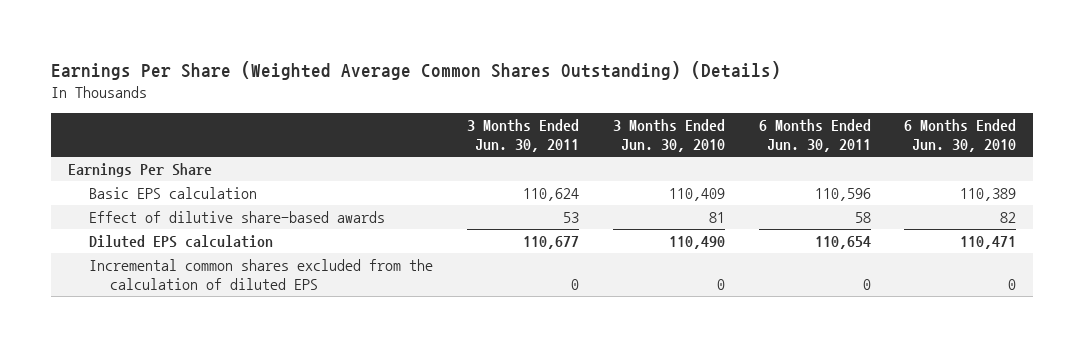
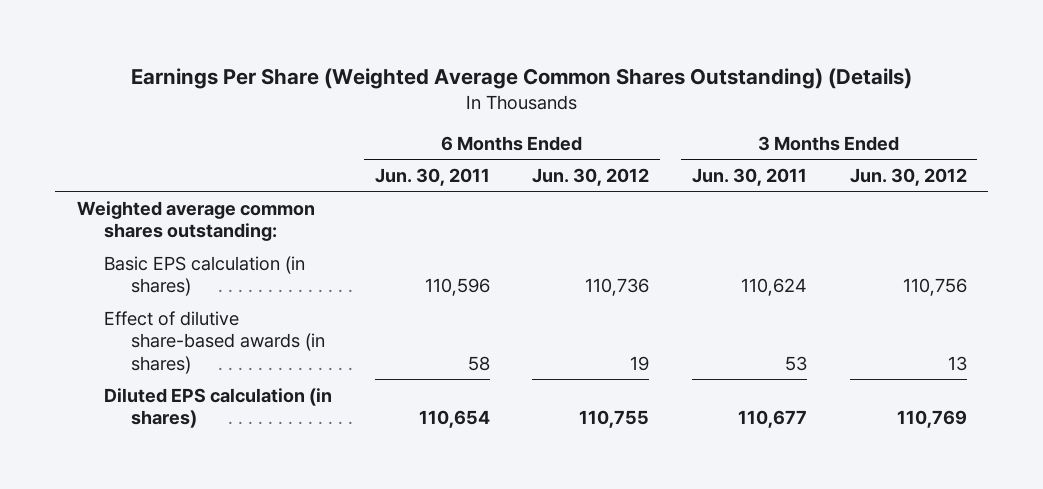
- | 3 Months Ended Jun. 30, 2011 | 3 Months Ended Jun. 30, 2010 | 6 Months Ended Jun. 30, 2011 | 6 Months Ended Jun. 30, 2010
+ | 6 Months Ended Jun. 30, 2011 | 6 Months Ended Jun. 30, 2012 | 3 Months Ended Jun. 30, 2011 | 3 Months Ended Jun. 30, 2012
- Earnings Per Share
- Basic EPS calculation | 110,624 | 110,409 | 110,596 | 110,389
- Effect of dilutive share-based awards | 53 | 81 | 58 | 82
- Diluted EPS calculation | 110,677 | 110,490 | 110,654 | 110,471
- Incremental common shares excluded from the calculation of diluted EPS | 0 | 0 | 0 | 0
+ Weighted average common shares outstanding:
+ Basic EPS calculation (in shares) | 110,596 | 110,736 | 110,624 | 110,756
+ Effect of dilutive share-based awards (in shares) | 58 | 19 | 53 | 13
+ Diluted EPS calculation (in shares) | 110,654 | 110,755 | 110,677 | 110,769

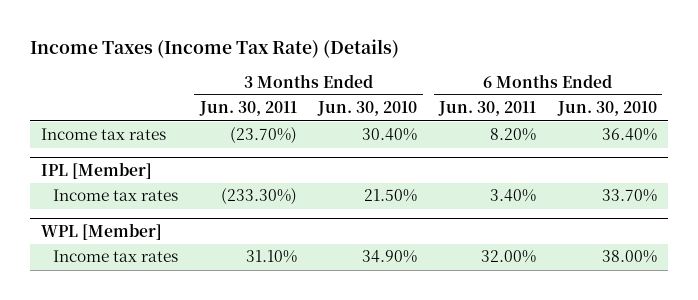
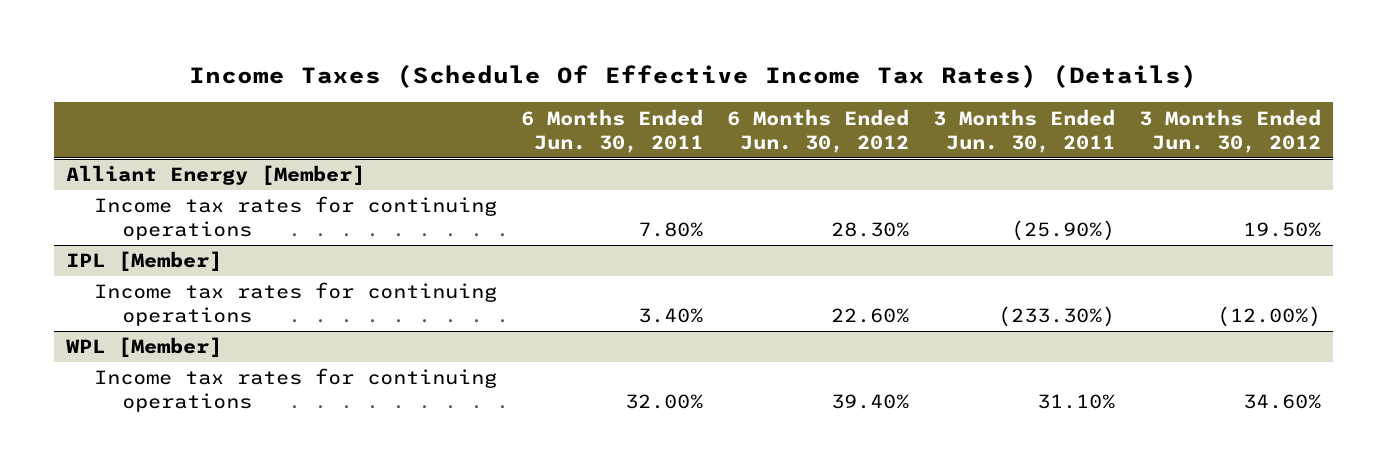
- Income Taxes (Income Tax Rate) (Details)
+ Income Taxes (Schedule Of Effective Income Tax Rates) (Details)
- | 3 Months Ended Jun. 30, 2011 | 3 Months Ended Jun. 30, 2010 | 6 Months Ended Jun. 30, 2011 | 6 Months Ended Jun. 30, 2010
+ | 6 Months Ended Jun. 30, 2011 | 6 Months Ended Jun. 30, 2012 | 3 Months Ended Jun. 30, 2011 | 3 Months Ended Jun. 30, 2012
- Income tax rates | (23.70%) | 30.40% | 8.20% | 36.40%
+ Alliant Energy [Member]
+ Income tax rates for continuing operations | 7.80% | 28.30% | (25.90%) | 19.50%
@ IPL [Member]
- Income tax rates | (233.30%) | 21.50% | 3.40% | 33.70%
+ Income tax rates for continuing operations | 3.40% | 22.60% | (233.30%) | (12.00%)
@ WPL [Member]
- Income tax rates | 31.10% | 34.90% | 32.00% | 38.00%
+ Income tax rates for continuing operations | 32.00% | 39.40% | 31.10% | 34.60%

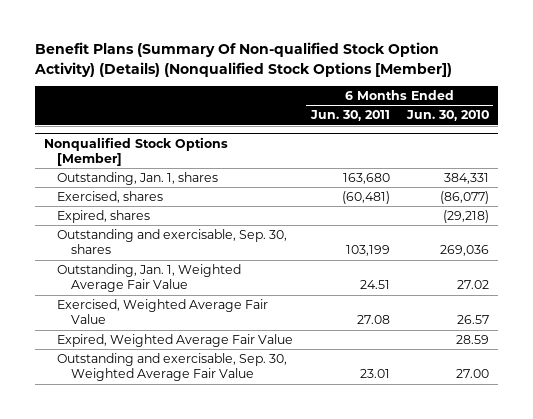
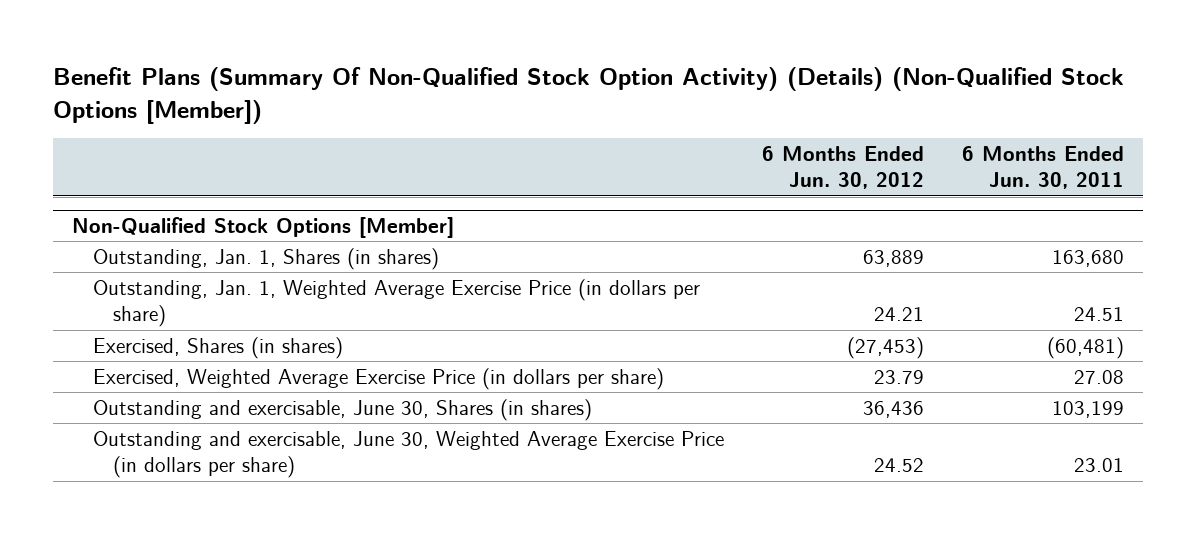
- Benefit Plans (Summary Of Non-qualified Stock Option Activity) (Details) (Nonqualified Stock Options [Member])
+ Benefit Plans (Summary Of Non-Qualified Stock Option Activity) (Details) (Non-Qualified Stock Options [Member])
- | 6 Months Ended Jun. 30, 2011 | 6 Months Ended Jun. 30, 2010
+ | 6 Months Ended Jun. 30, 2012 | 6 Months Ended Jun. 30, 2011
- Nonqualified Stock Options [Member]
- Outstanding, Jan. 1, shares | 163,680 | 384,331
- Exercised, shares | (60,481) | (86,077)
- Expired, shares | | (29,218)
- Outstanding and exercisable, Sep. 30, shares | 103,199 | 269,036
- Outstanding, Jan. 1, Weighted Average Fair Value | 24.51 | 27.02
- Exercised, Weighted Average Fair Value | 27.08 | 26.57
- Expired, Weighted Average Fair Value | | 28.59
- Outstanding and exercisable, Sep. 30, Weighted Average Fair Value | 23.01 | 27.00
+ Non-Qualified Stock Options [Member]
+ Outstanding, Jan. 1, Shares (in shares) | 63,889 | 163,680
+ Outstanding, Jan. 1, Weighted Average Exercise Price (in dollars per share) | 24.21 | 24.51
+ Exercised, Shares (in shares) | (27,453) | (60,481)
+ Exercised, Weighted Average Exercise Price (in dollars per share) | 23.79 | 27.08
+ Outstanding and exercisable, June 30, Shares (in shares) | 36,436 | 103,199
+ Outstanding and exercisable, June 30, Weighted Average Exercise Price (in dollars per share) | 24.52 | 23.01

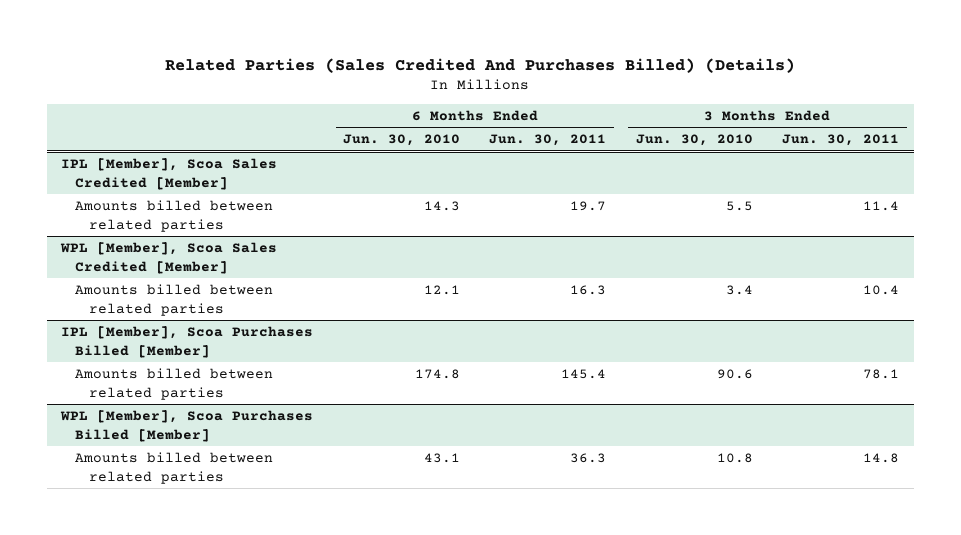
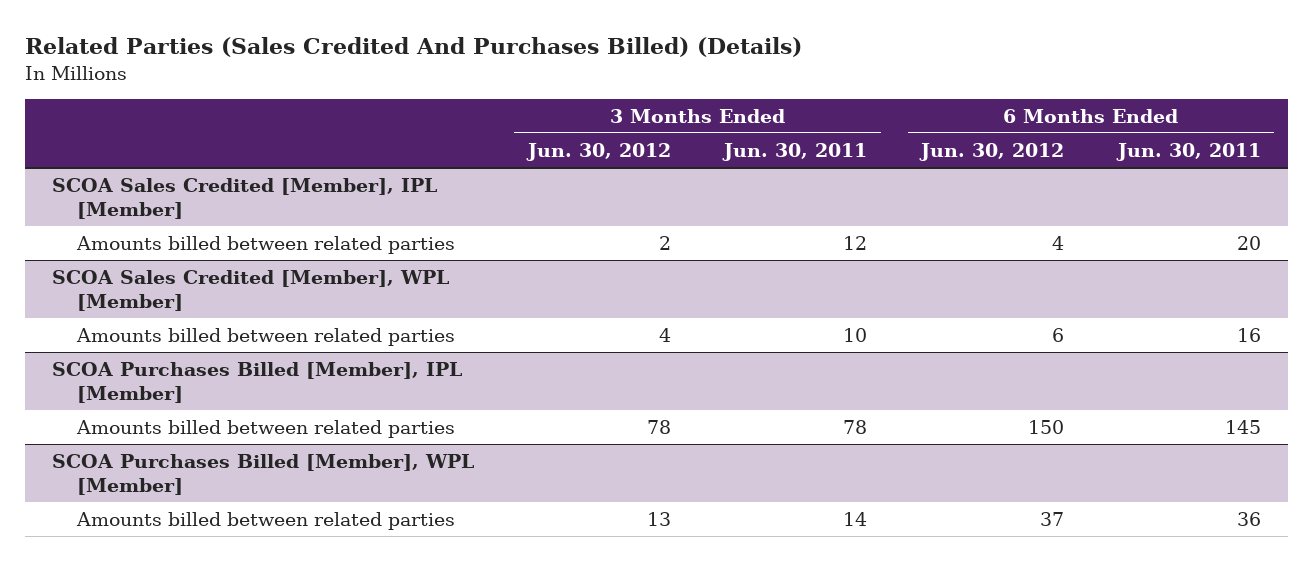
- | 6 Months Ended Jun. 30, 2010 | 6 Months Ended Jun. 30, 2011 | 3 Months Ended Jun. 30, 2010 | 3 Months Ended Jun. 30, 2011
+ | 3 Months Ended Jun. 30, 2012 | 3 Months Ended Jun. 30, 2011 | 6 Months Ended Jun. 30, 2012 | 6 Months Ended Jun. 30, 2011
- IPL [Member], Scoa Sales Credited [Member]
- Amounts billed between related parties | 14.3 | 19.7 | 5.5 | 11.4
- WPL [Member], Scoa Sales Credited [Member]
- Amounts billed between related parties | 12.1 | 16.3 | 3.4 | 10.4
- IPL [Member], Scoa Purchases Billed [Member]
- Amounts billed between related parties | 174.8 | 145.4 | 90.6 | 78.1
- WPL [Member], Scoa Purchases Billed [Member]
- Amounts billed between related parties | 43.1 | 36.3 | 10.8 | 14.8
+ SCOA Sales Credited [Member], IPL [Member]
+ Amounts billed between related parties | 2 | 12 | 4 | 20
+ SCOA Sales Credited [Member], WPL [Member]
+ Amounts billed between related parties | 4 | 10 | 6 | 16
+ SCOA Purchases Billed [Member], IPL [Member]
+ Amounts billed between related parties | 78 | 78 | 150 | 145
+ SCOA Purchases Billed [Member], WPL [Member]
+ Amounts billed between related parties | 13 | 14 | 37 | 36

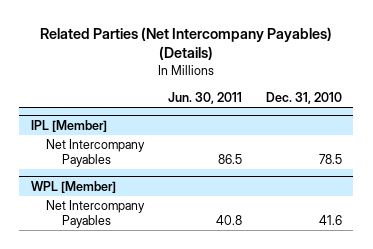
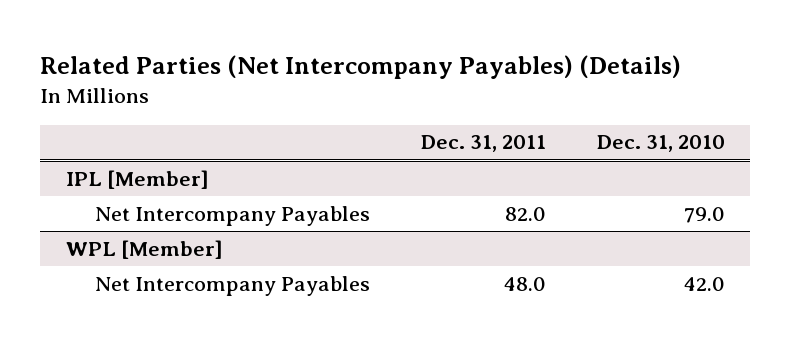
- | Jun. 30, 2011 | Dec. 31, 2010
+ | Dec. 31, 2011 | Dec. 31, 2010
@ IPL [Member]
- Net Intercompany Payables | 86.5 | 78.5
+ Net Intercompany Payables | 82.0 | 79.0
@ WPL [Member]
- Net Intercompany Payables | 40.8 | 41.6
+ Net Intercompany Payables | 48.0 | 42.0

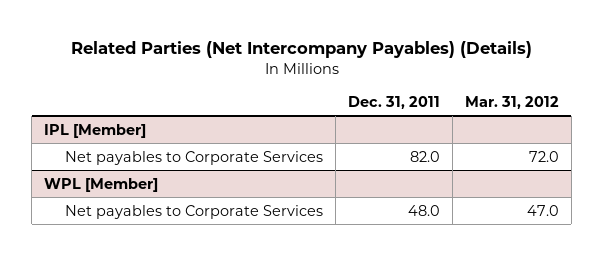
- | Dec. 31, 2011 | Dec. 31, 2010
+ | Dec. 31, 2011 | Mar. 31, 2012
@ IPL [Member]
- Net Intercompany Payables | 82.0 | 79.0
+ Net payables to Corporate Services | 82.0 | 72.0
@ WPL [Member]
- Net Intercompany Payables | 48.0 | 42.0
+ Net payables to Corporate Services | 48.0 | 47.0

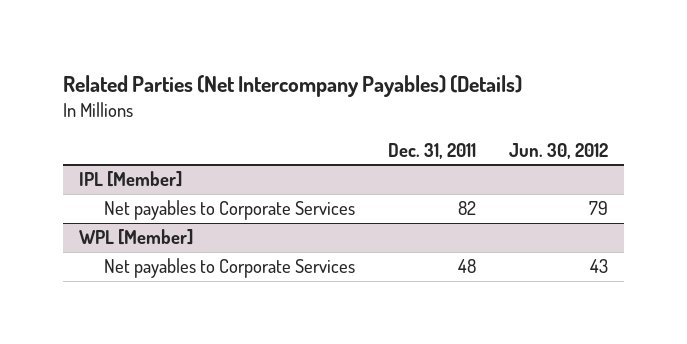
- | Dec. 31, 2011 | Mar. 31, 2012
+ | Dec. 31, 2011 | Jun. 30, 2012
@ IPL [Member]
- Net payables to Corporate Services | 82.0 | 72.0
+ Net payables to Corporate Services | 82 | 79
@ WPL [Member]
- Net payables to Corporate Services | 48.0 | 47.0
+ Net payables to Corporate Services | 48 | 43

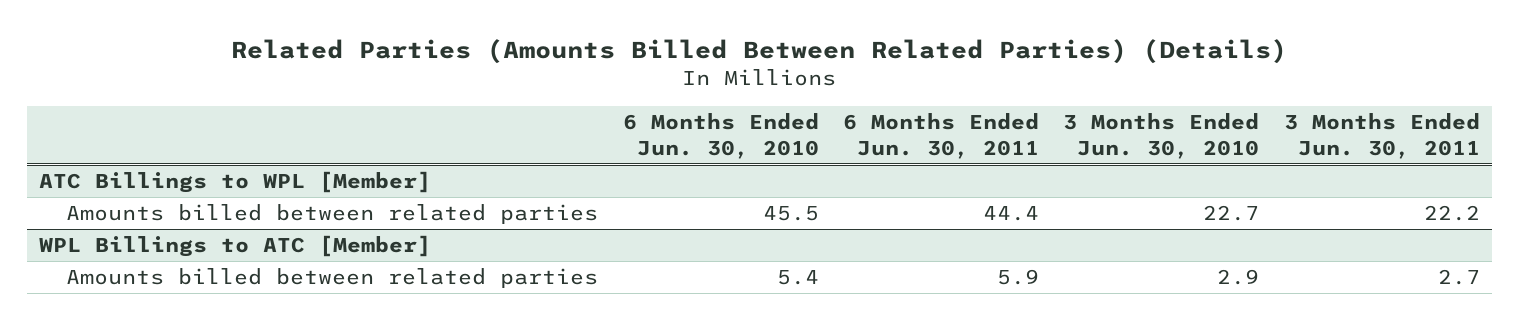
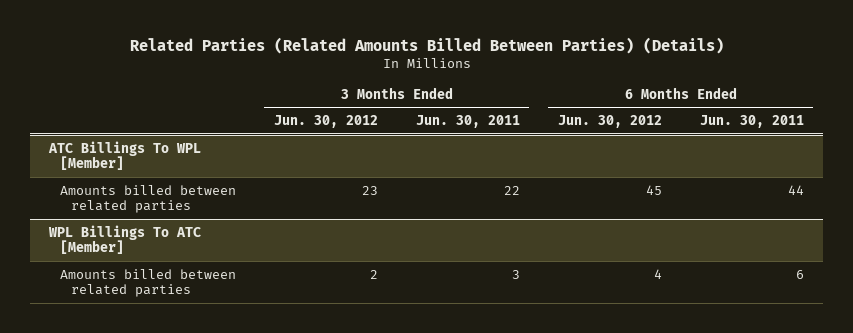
- Related Parties (Amounts Billed Between Related Parties) (Details)
+ Related Parties (Related Amounts Billed Between Parties) (Details)
- | 6 Months Ended Jun. 30, 2010 | 6 Months Ended Jun. 30, 2011 | 3 Months Ended Jun. 30, 2010 | 3 Months Ended Jun. 30, 2011
+ | 3 Months Ended Jun. 30, 2012 | 3 Months Ended Jun. 30, 2011 | 6 Months Ended Jun. 30, 2012 | 6 Months Ended Jun. 30, 2011
- ATC Billings to WPL [Member]
- Amounts billed between related parties | 45.5 | 44.4 | 22.7 | 22.2
- WPL Billings to ATC [Member]
- Amounts billed between related parties | 5.4 | 5.9 | 2.9 | 2.7
+ ATC Billings To WPL [Member]
+ Amounts billed between related parties | 23 | 22 | 45 | 44
+ WPL Billings To ATC [Member]
+ Amounts billed between related parties | 2 | 3 | 4 | 6

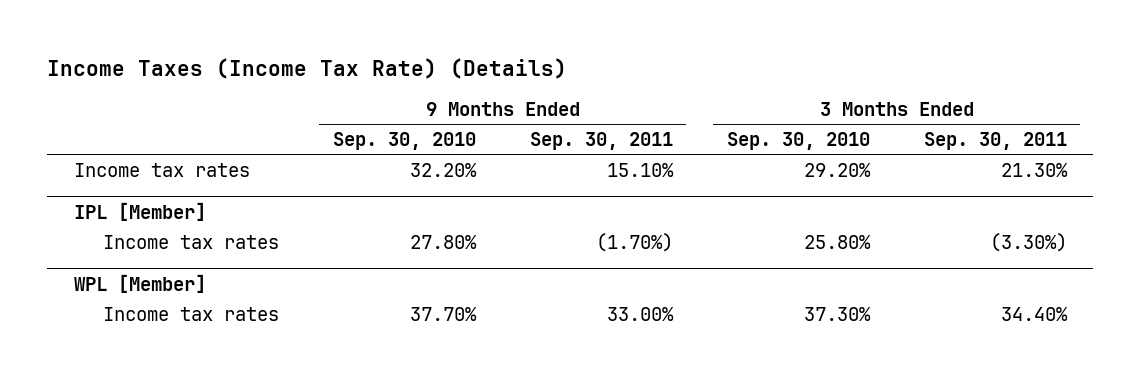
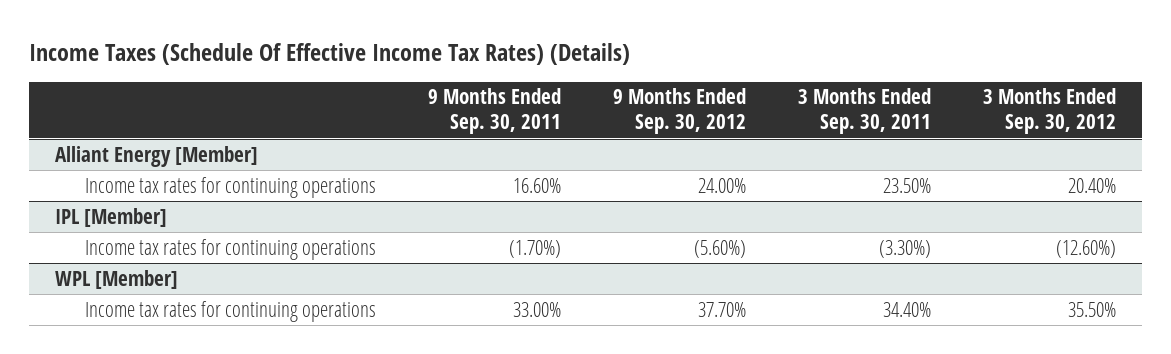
- Income Taxes (Income Tax Rate) (Details)
+ Income Taxes (Schedule Of Effective Income Tax Rates) (Details)
- | 9 Months Ended Sep. 30, 2010 | 9 Months Ended Sep. 30, 2011 | 3 Months Ended Sep. 30, 2010 | 3 Months Ended Sep. 30, 2011
+ | 9 Months Ended Sep. 30, 2011 | 9 Months Ended Sep. 30, 2012 | 3 Months Ended Sep. 30, 2011 | 3 Months Ended Sep. 30, 2012
- Income tax rates | 32.20% | 15.10% | 29.20% | 21.30%
+ Alliant Energy [Member]
+ Income tax rates for continuing operations | 16.60% | 24.00% | 23.50% | 20.40%
@ IPL [Member]
- Income tax rates | 27.80% | (1.70%) | 25.80% | (3.30%)
+ Income tax rates for continuing operations | (1.70%) | (5.60%) | (3.30%) | (12.60%)
@ WPL [Member]
- Income tax rates | 37.70% | 33.00% | 37.30% | 34.40%
+ Income tax rates for continuing operations | 33.00% | 37.70% | 34.40% | 35.50%

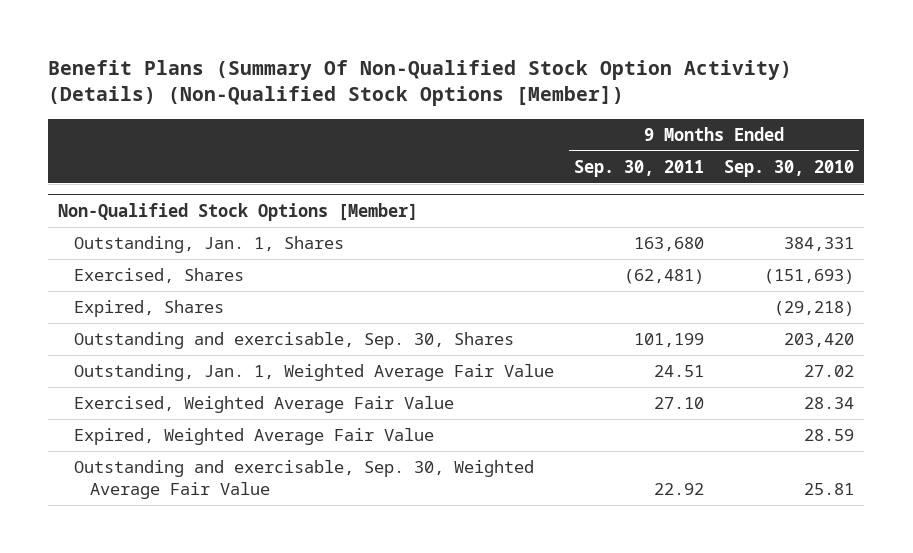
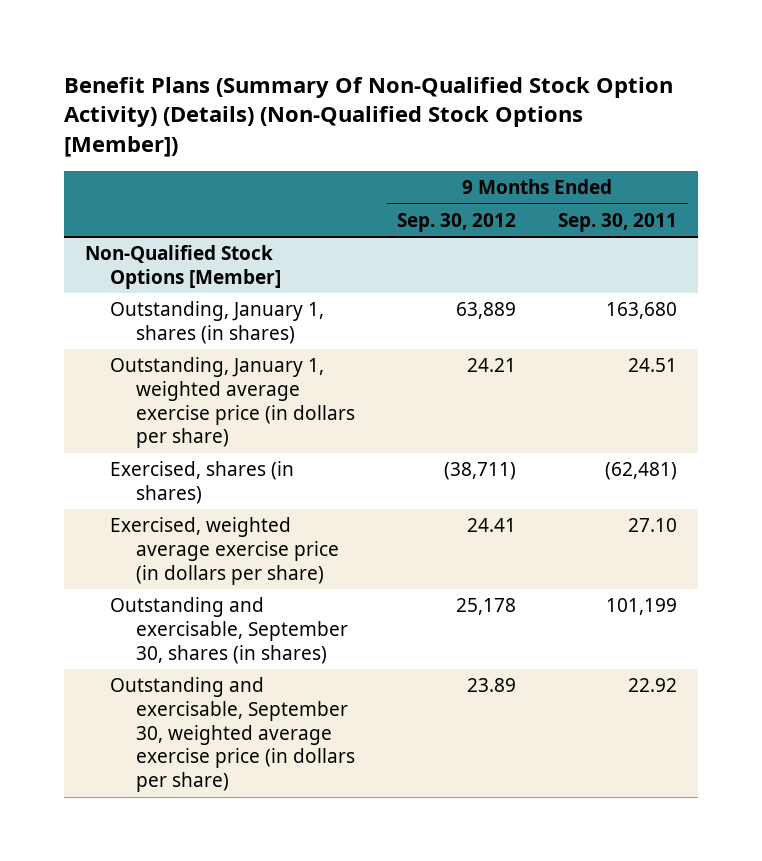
- | 9 Months Ended Sep. 30, 2011 | 9 Months Ended Sep. 30, 2010
+ | 9 Months Ended Sep. 30, 2012 | 9 Months Ended Sep. 30, 2011
@ Non-Qualified Stock Options [Member]
- Outstanding, Jan. 1, Shares | 163,680 | 384,331
- Exercised, Shares | (62,481) | (151,693)
- Expired, Shares | | (29,218)
- Outstanding and exercisable, Sep. 30, Shares | 101,199 | 203,420
- Outstanding, Jan. 1, Weighted Average Fair Value | 24.51 | 27.02
- Exercised, Weighted Average Fair Value | 27.10 | 28.34
- Expired, Weighted Average Fair Value | | 28.59
- Outstanding and exercisable, Sep. 30, Weighted Average Fair Value | 22.92 | 25.81
+ Outstanding, January 1, shares (in shares) | 63,889 | 163,680
+ Outstanding, January 1, weighted average exercise price (in dollars per share) | 24.21 | 24.51
+ Exercised, shares (in shares) | (38,711) | (62,481)
+ Exercised, weighted average exercise price (in dollars per share) | 24.41 | 27.10
+ Outstanding and exercisable, September 30, shares (in shares) | 25,178 | 101,199
+ Outstanding and exercisable, September 30, weighted average exercise price (in dollars per share) | 23.89 | 22.92

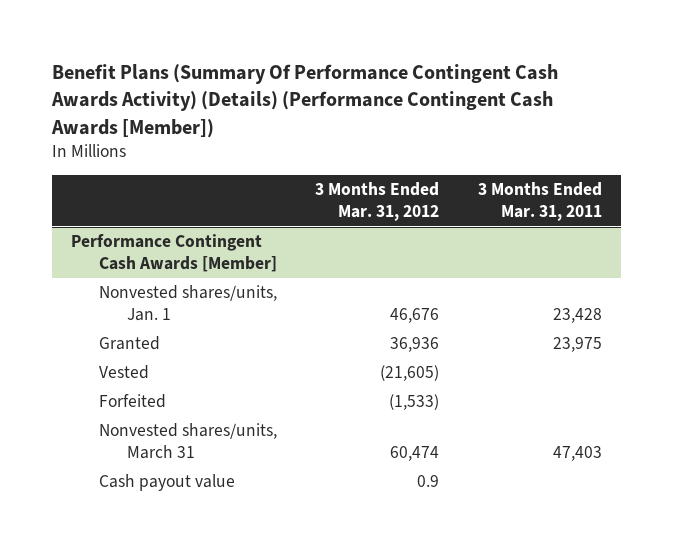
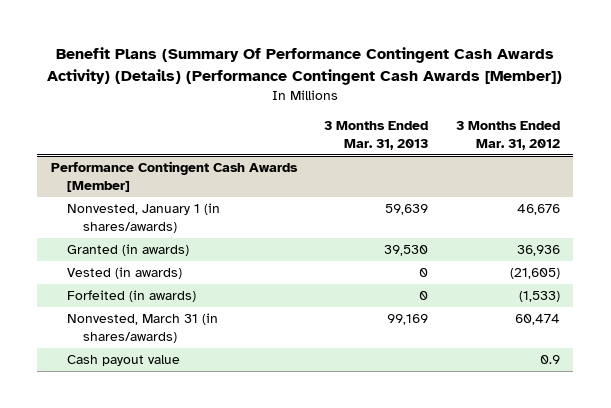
- | 3 Months Ended Mar. 31, 2012 | 3 Months Ended Mar. 31, 2011
+ | 3 Months Ended Mar. 31, 2013 | 3 Months Ended Mar. 31, 2012
@ Performance Contingent Cash Awards [Member]
- Nonvested shares/units, Jan. 1 | 46,676 | 23,428
- Granted | 36,936 | 23,975
- Vested | (21,605) |
- Forfeited | (1,533) |
- Nonvested shares/units, March 31 | 60,474 | 47,403
+ Nonvested, January 1 (in shares/awards) | 59,639 | 46,676
+ Granted (in awards) | 39,530 | 36,936
+ Vested (in awards) | 0 | (21,605)
+ Forfeited (in awards) | 0 | (1,533)
+ Nonvested, March 31 (in shares/awards) | 99,169 | 60,474

